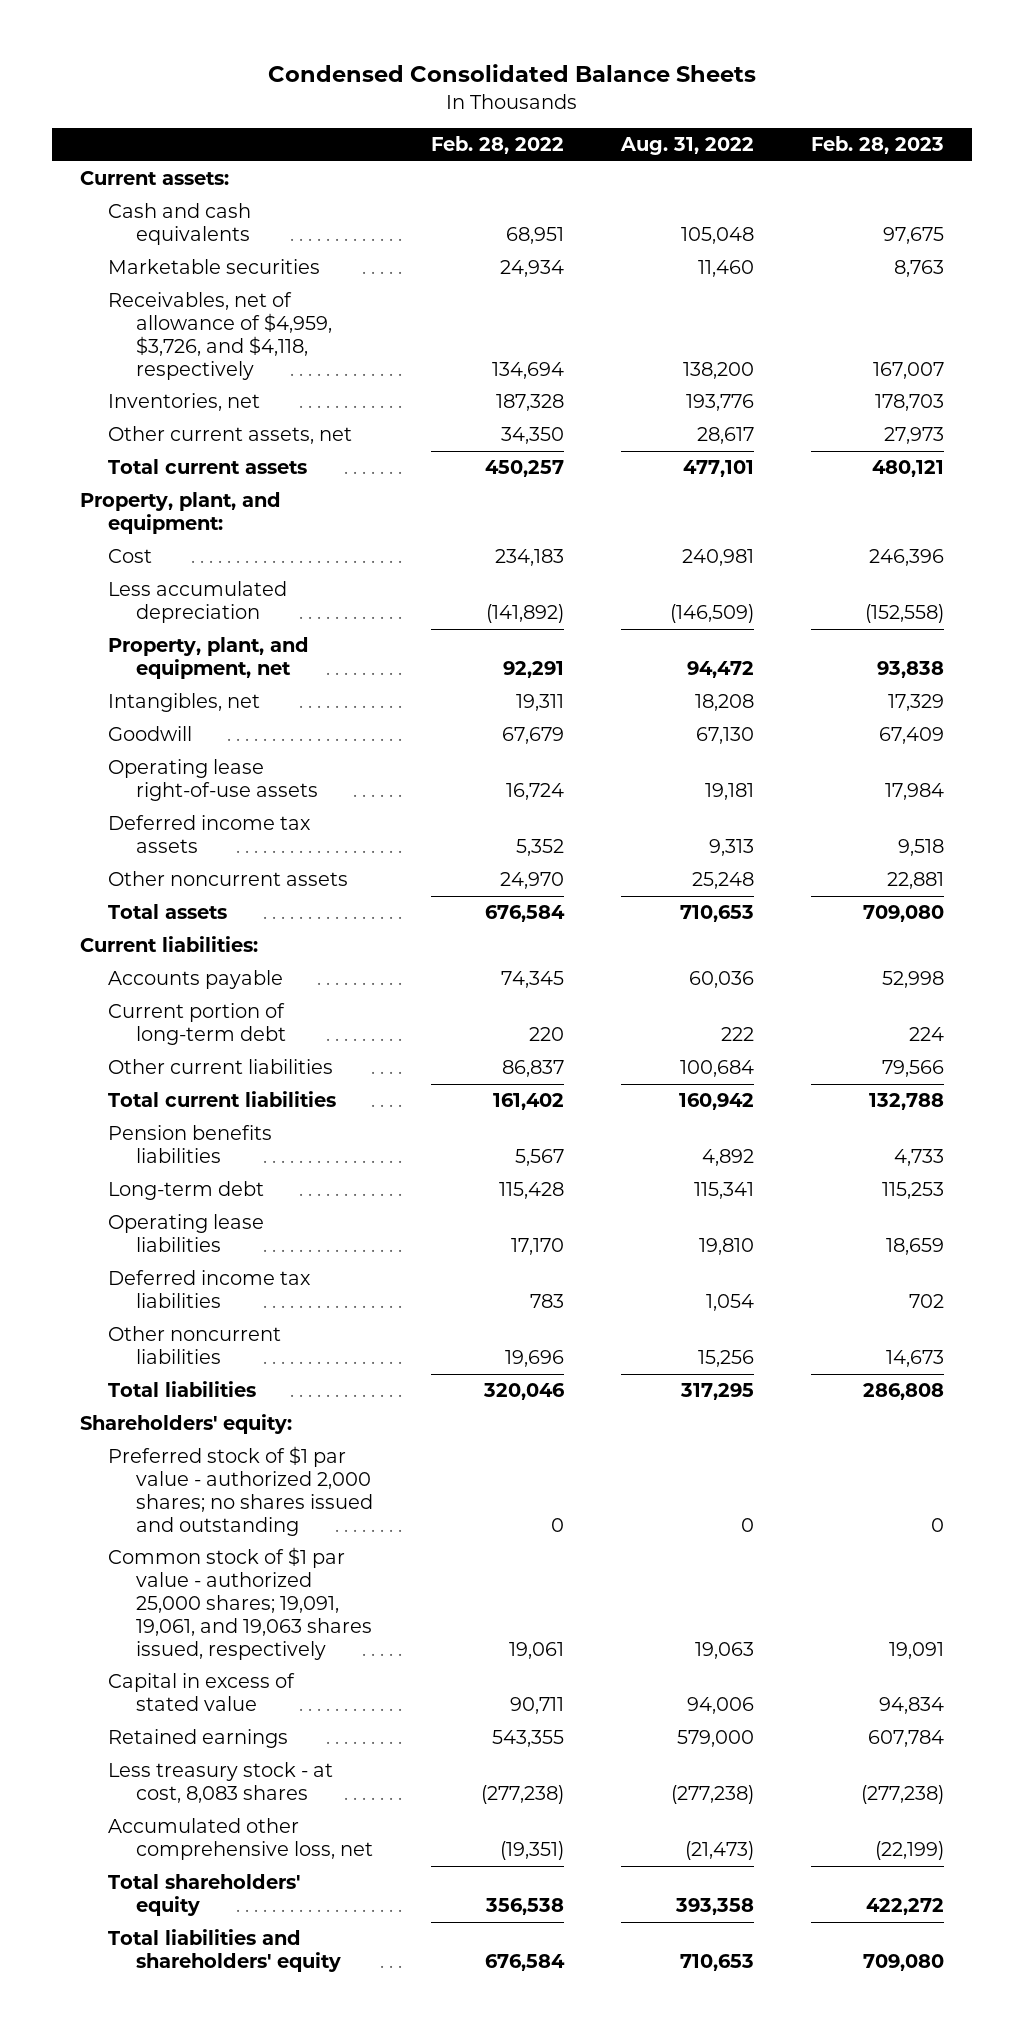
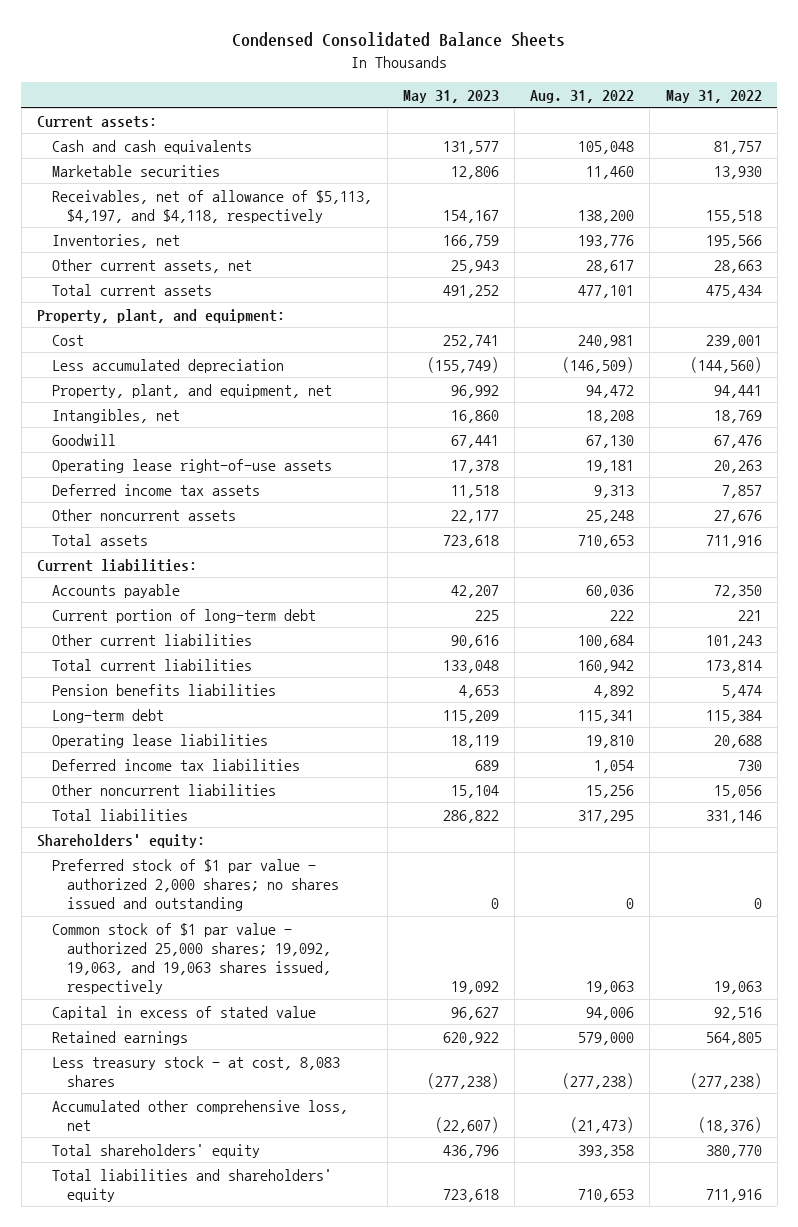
- | Feb. 28, 2022 | Aug. 31, 2022 | Feb. 28, 2023
+ | May 31, 2023 | Aug. 31, 2022 | May 31, 2022
- Receivables, net of allowance of $4,959, $3,726, and $4,118, respectively | 134,694 | 138,200 | 167,007
+ Receivables, net of allowance of $5,113, $4,197, and $4,118, respectively | 154,167 | 138,200 | 155,518
- Common stock of $1 par value - authorized 25,000 shares; 19,091, 19,061, and 19,063 shares issued, respectively | 19,061 | 19,063 | 19,091
+ Common stock of $1 par value - authorized 25,000 shares; 19,092, 19,063, and 19,063 shares issued, respectively | 19,092 | 19,063 | 19,063

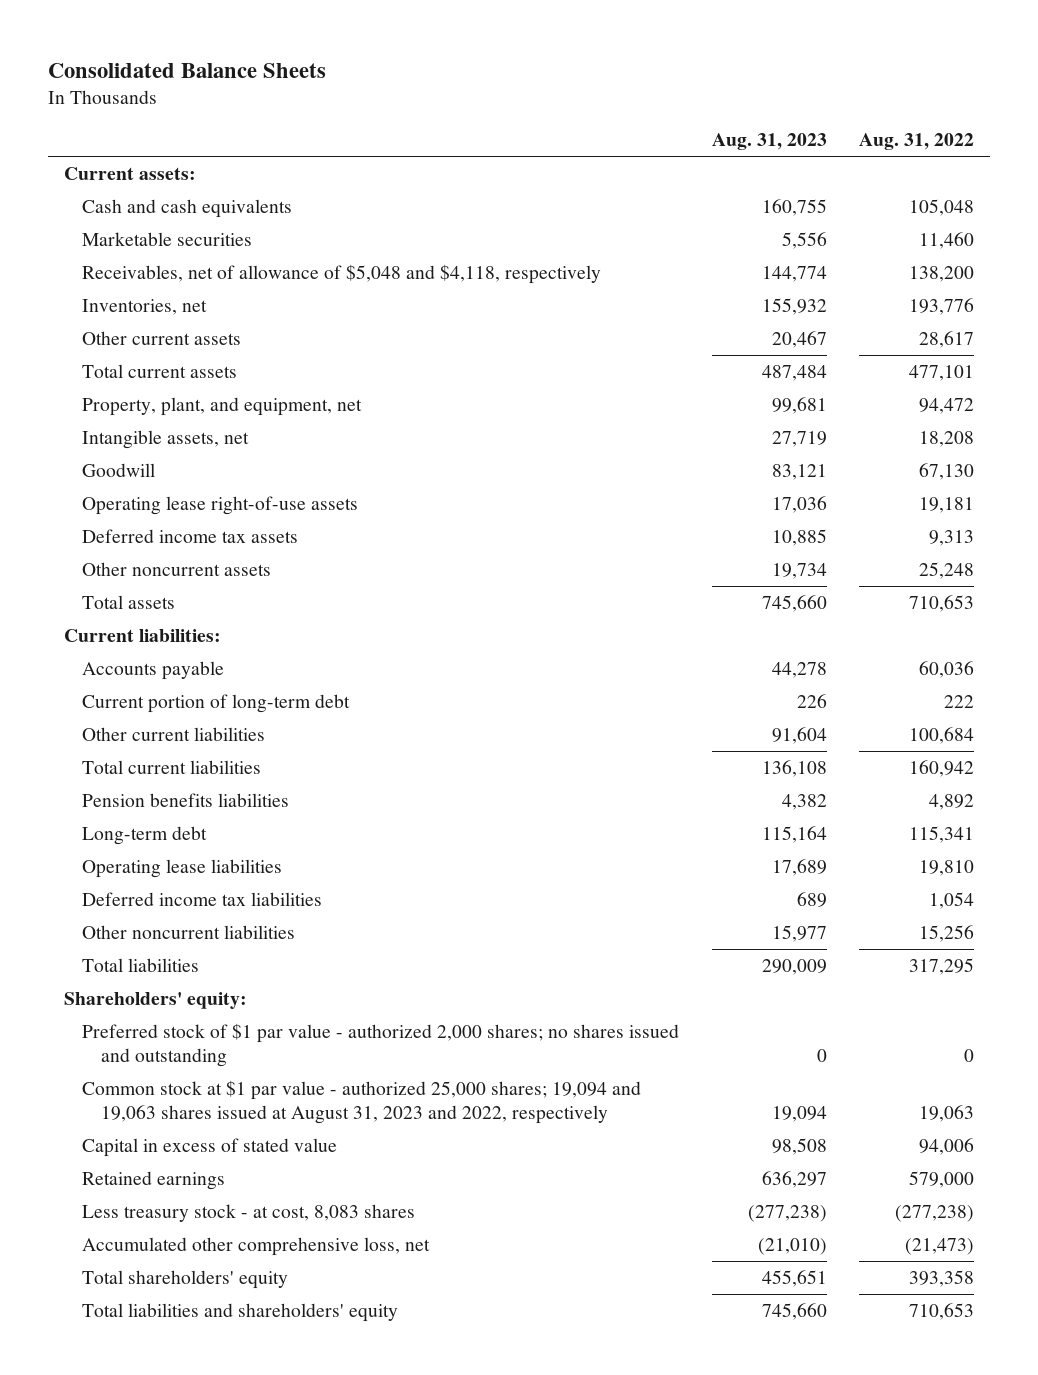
- Condensed Consolidated Balance Sheets
+ Consolidated Balance Sheets
- | May 31, 2023 | Aug. 31, 2022 | May 31, 2022
+ | Aug. 31, 2023 | Aug. 31, 2022
- Receivables, net of allowance of $5,113, $4,197, and $4,118, respectively | 154,167 | 138,200 | 155,518
+ Receivables, net of allowance of $5,048 and $4,118, respectively | 144,774 | 138,200
- Other current assets, net | 25,943 | 28,617 | 28,663
+ Other current assets | 20,467 | 28,617
- Property, plant, and equipment:
- Cost | 252,741 | 240,981 | 239,001
- Less accumulated depreciation | (155,749) | (146,509) | (144,560)
- Intangibles, net | 16,860 | 18,208 | 18,769
+ Intangible assets, net | 27,719 | 18,208
- Common stock of $1 par value - authorized 25,000 shares; 19,092, 19,063, and 19,063 shares issued, respectively | 19,092 | 19,063 | 19,063
+ Common stock at $1 par value - authorized 25,000 shares; 19,094 and 19,063 shares issued at August 31, 2023 and 2022, respectively | 19,094 | 19,063

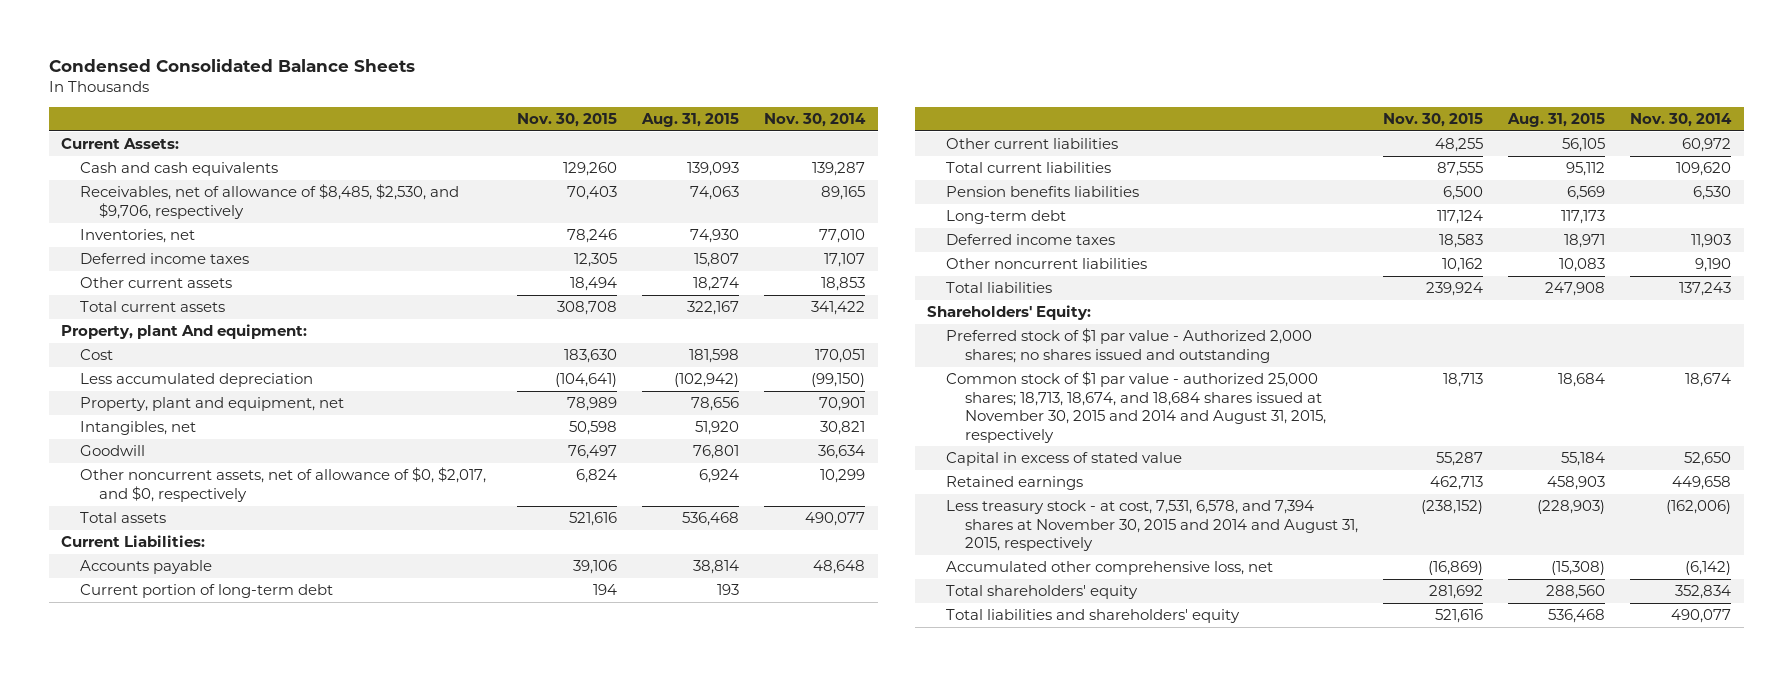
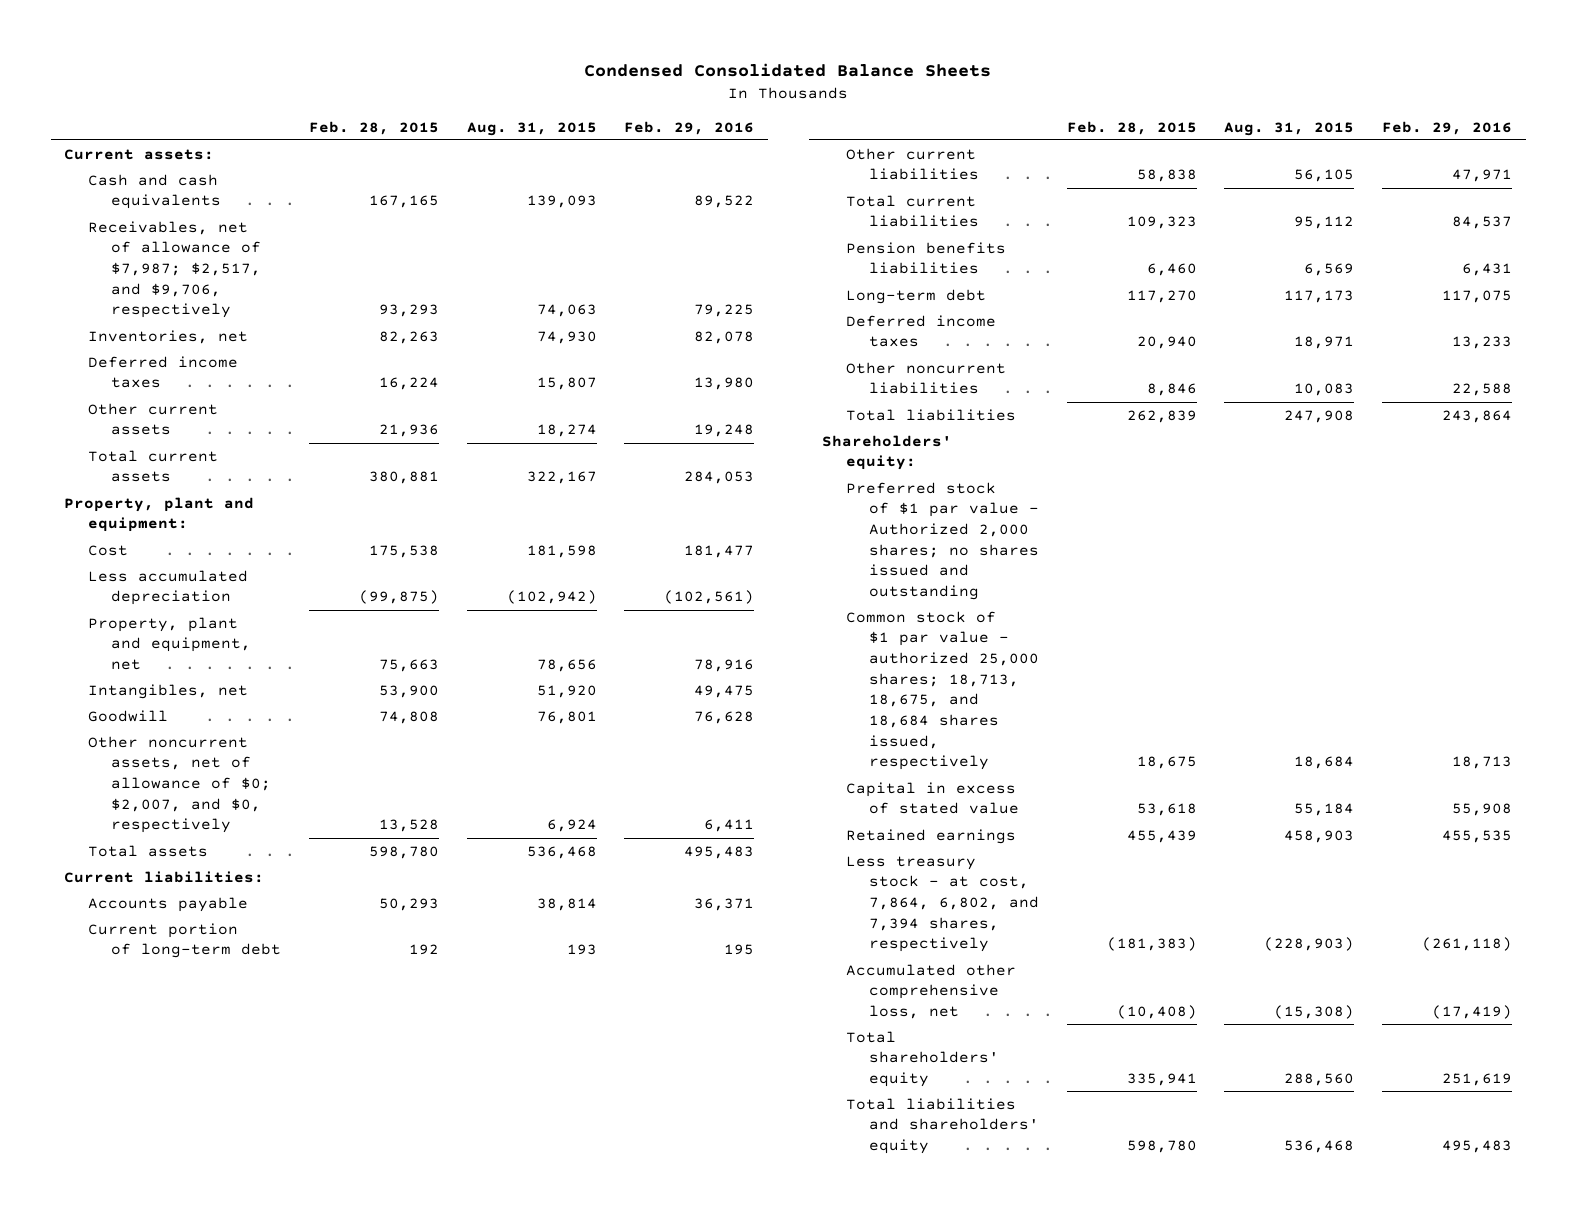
- | Nov. 30, 2015 | Aug. 31, 2015 | Nov. 30, 2014
+ | Feb. 28, 2015 | Aug. 31, 2015 | Feb. 29, 2016
- Current Assets:
+ Current assets:
- Receivables, net of allowance of $8,485, $2,530, and $9,706, respectively | 70,403 | 74,063 | 89,165
+ Receivables, net of allowance of $7,987; $2,517, and $9,706, respectively | 93,293 | 74,063 | 79,225
- Property, plant And equipment:
+ Property, plant and equipment:
- Other noncurrent assets, net of allowance of $0, $2,017, and $0, respectively | 6,824 | 6,924 | 10,299
+ Other noncurrent assets, net of allowance of $0; $2,007, and $0, respectively | 13,528 | 6,924 | 6,411
- Current Liabilities:
+ Current liabilities:
- Shareholders' Equity:
+ Shareholders' equity:
- Common stock of $1 par value - authorized 25,000 shares; 18,713, 18,674, and 18,684 shares issued at November 30, 2015 and 2014 and August 31, 2015, respectively | 18,713 | 18,684 | 18,674
+ Common stock of $1 par value - authorized 25,000 shares; 18,713, 18,675, and 18,684 shares issued, respectively | 18,675 | 18,684 | 18,713
- Less treasury stock - at cost, 7,531, 6,578, and 7,394 shares at November 30, 2015 and 2014 and August 31, 2015, respectively | (238,152) | (228,903) | (162,006)
+ Less treasury stock - at cost, 7,864, 6,802, and 7,394 shares, respectively | (181,383) | (228,903) | (261,118)

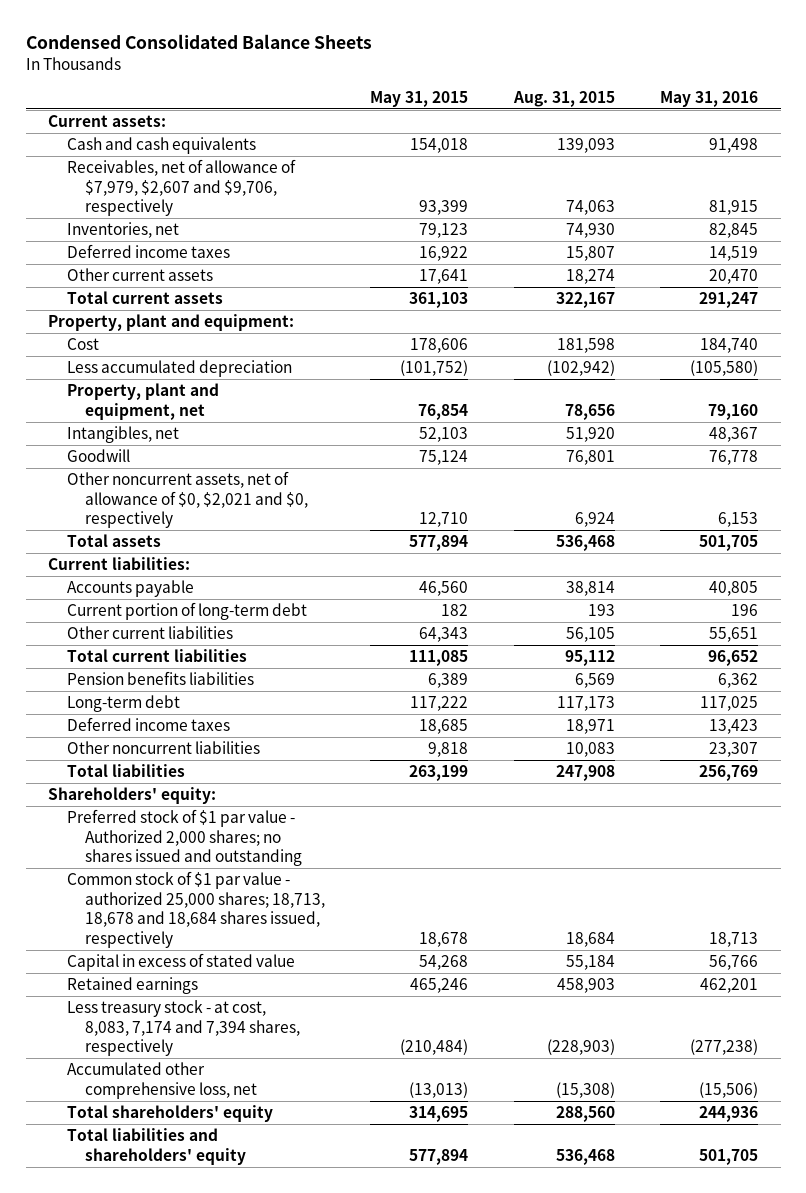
- | Feb. 28, 2015 | Aug. 31, 2015 | Feb. 29, 2016
+ | May 31, 2015 | Aug. 31, 2015 | May 31, 2016
- Receivables, net of allowance of $7,987; $2,517, and $9,706, respectively | 93,293 | 74,063 | 79,225
+ Receivables, net of allowance of $7,979, $2,607 and $9,706, respectively | 93,399 | 74,063 | 81,915
- Other noncurrent assets, net of allowance of $0; $2,007, and $0, respectively | 13,528 | 6,924 | 6,411
+ Other noncurrent assets, net of allowance of $0, $2,021 and $0, respectively | 12,710 | 6,924 | 6,153
- Common stock of $1 par value - authorized 25,000 shares; 18,713, 18,675, and 18,684 shares issued, respectively | 18,675 | 18,684 | 18,713
+ Common stock of $1 par value - authorized 25,000 shares; 18,713, 18,678 and 18,684 shares issued, respectively | 18,678 | 18,684 | 18,713
- Less treasury stock - at cost, 7,864, 6,802, and 7,394 shares, respectively | (181,383) | (228,903) | (261,118)
+ Less treasury stock - at cost, 8,083, 7,174 and 7,394 shares, respectively | (210,484) | (228,903) | (277,238)

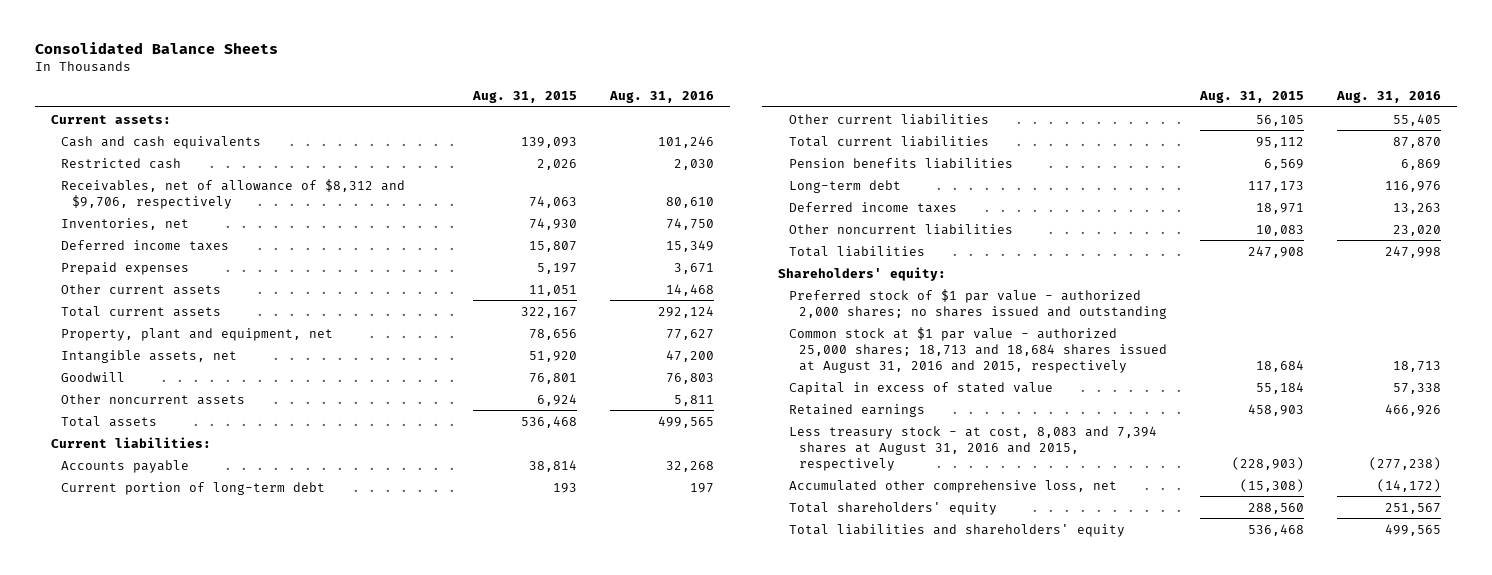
- Condensed Consolidated Balance Sheets
+ Consolidated Balance Sheets
- | May 31, 2015 | Aug. 31, 2015 | May 31, 2016
+ | Aug. 31, 2015 | Aug. 31, 2016
- Receivables, net of allowance of $7,979, $2,607 and $9,706, respectively | 93,399 | 74,063 | 81,915
+ Restricted cash | 2,026 | 2,030
+ Receivables, net of allowance of $8,312 and $9,706, respectively | 74,063 | 80,610
- Other current assets | 17,641 | 18,274 | 20,470
+ Prepaid expenses | 5,197 | 3,671
+ Other current assets | 11,051 | 14,468
- Property, plant and equipment:
- Cost | 178,606 | 181,598 | 184,740
- Less accumulated depreciation | (101,752) | (102,942) | (105,580)
- Intangibles, net | 52,103 | 51,920 | 48,367
+ Intangible assets, net | 51,920 | 47,200
- Other noncurrent assets, net of allowance of $0, $2,021 and $0, respectively | 12,710 | 6,924 | 6,153
+ Other noncurrent assets | 6,924 | 5,811
- Preferred stock of $1 par value - Authorized 2,000 shares; no shares issued and outstanding
- Common stock of $1 par value - authorized 25,000 shares; 18,713, 18,678 and 18,684 shares issued, respectively | 18,678 | 18,684 | 18,713
+ Preferred stock of $1 par value - authorized 2,000 shares; no shares issued and outstanding
+ Common stock at $1 par value - authorized 25,000 shares; 18,713 and 18,684 shares issued at August 31, 2016 and 2015, respectively | 18,684 | 18,713
- Less treasury stock - at cost, 8,083, 7,174 and 7,394 shares, respectively | (210,484) | (228,903) | (277,238)
+ Less treasury stock - at cost, 8,083 and 7,394 shares at August 31, 2016 and 2015, respectively | (228,903) | (277,238)

